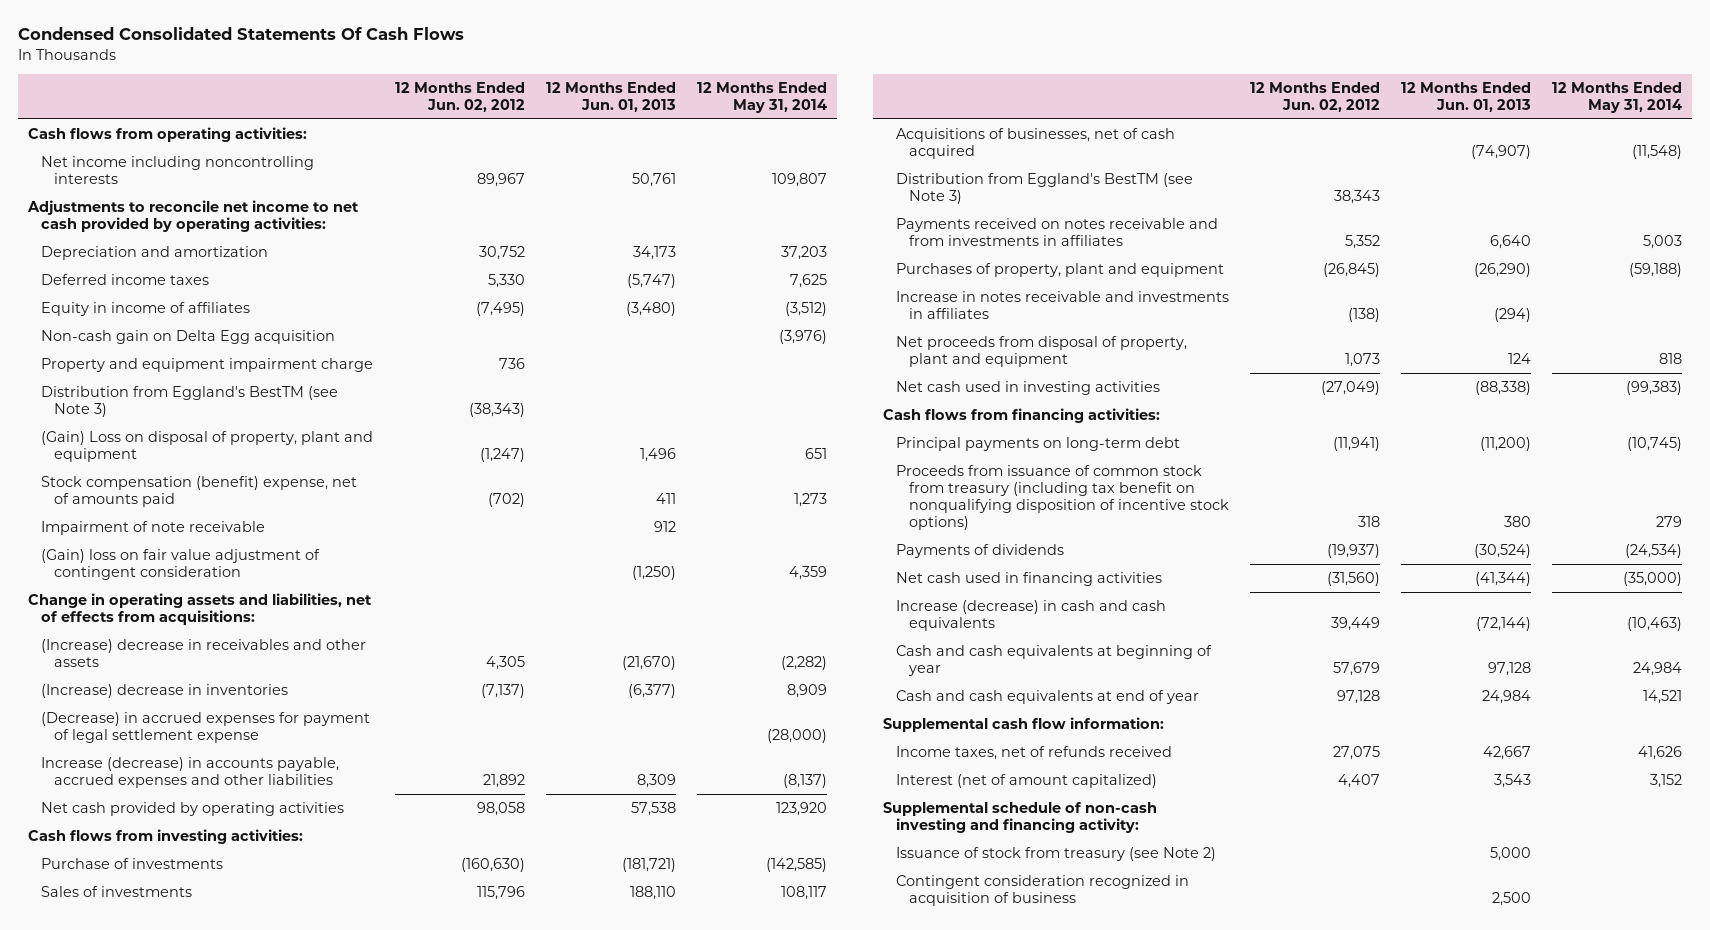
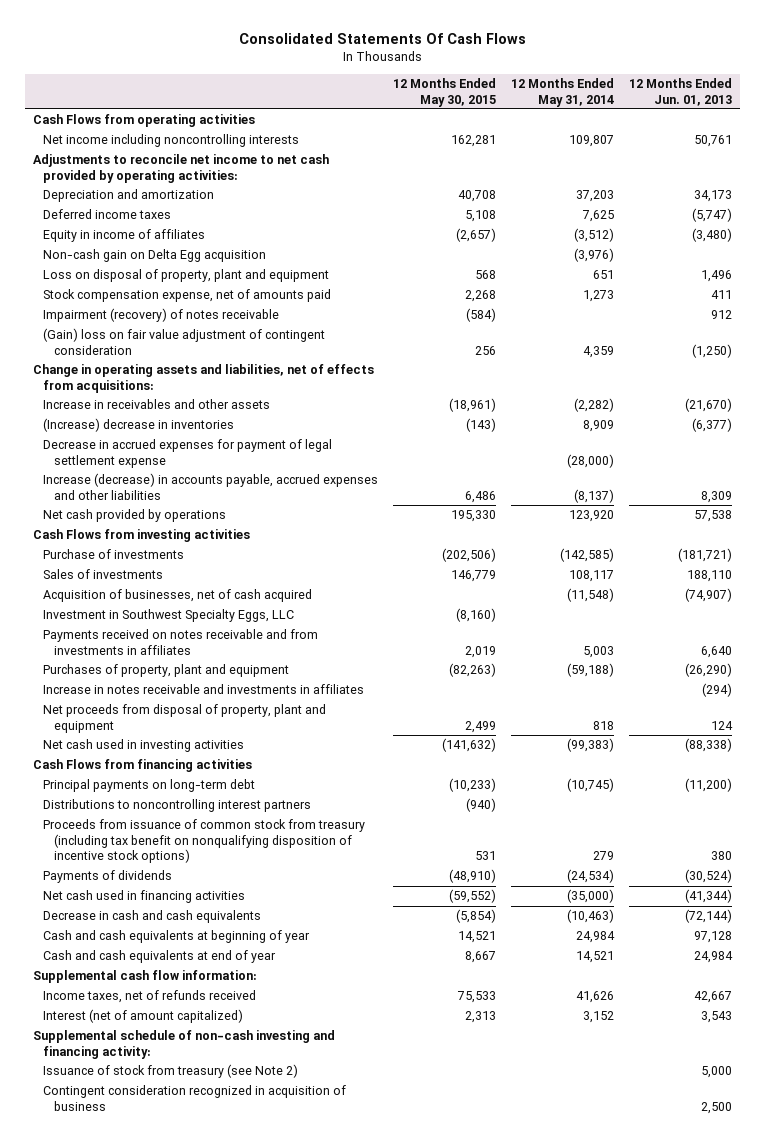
- Condensed Consolidated Statements Of Cash Flows
+ Consolidated Statements Of Cash Flows
- | 12 Months Ended Jun. 02, 2012 | 12 Months Ended Jun. 01, 2013 | 12 Months Ended May 31, 2014
+ | 12 Months Ended May 30, 2015 | 12 Months Ended May 31, 2014 | 12 Months Ended Jun. 01, 2013
- Cash flows from operating activities:
+ Cash Flows from operating activities
- Property and equipment impairment charge | 736 | |
- Distribution from Eggland's BestTM (see Note 3) | (38,343) | |
- (Gain) Loss on disposal of property, plant and equipment | (1,247) | 1,496 | 651
- Stock compensation (benefit) expense, net of amounts paid | (702) | 411 | 1,273
- Impairment of note receivable | | 912 |
+ Loss on disposal of property, plant and equipment | 568 | 651 | 1,496
+ Stock compensation expense, net of amounts paid | 2,268 | 1,273 | 411
+ Impairment (recovery) of notes receivable | (584) | | 912
- (Increase) decrease in receivables and other assets | 4,305 | (21,670) | (2,282)
+ Increase in receivables and other assets | (18,961) | (2,282) | (21,670)
- (Decrease) in accrued expenses for payment of legal settlement expense | | | (28,000)
+ Decrease in accrued expenses for payment of legal settlement expense | | (28,000) |
- Net cash provided by operating activities | 98,058 | 57,538 | 123,920
- Cash flows from investing activities:
+ Net cash provided by operations | 195,330 | 123,920 | 57,538
+ Cash Flows from investing activities
- Acquisitions of businesses, net of cash acquired | | (74,907) | (11,548)
- Distribution from Eggland's BestTM (see Note 3) | 38,343 | |
+ Acquisition of businesses, net of cash acquired | | (11,548) | (74,907)
+ Investment in Southwest Specialty Eggs, LLC | (8,160) | |
- Cash flows from financing activities:
+ Cash Flows from financing activities
+ Distributions to noncontrolling interest partners | (940) | |
- Increase (decrease) in cash and cash equivalents | 39,449 | (72,144) | (10,463)
+ Decrease in cash and cash equivalents | (5,854) | (10,463) | (72,144)

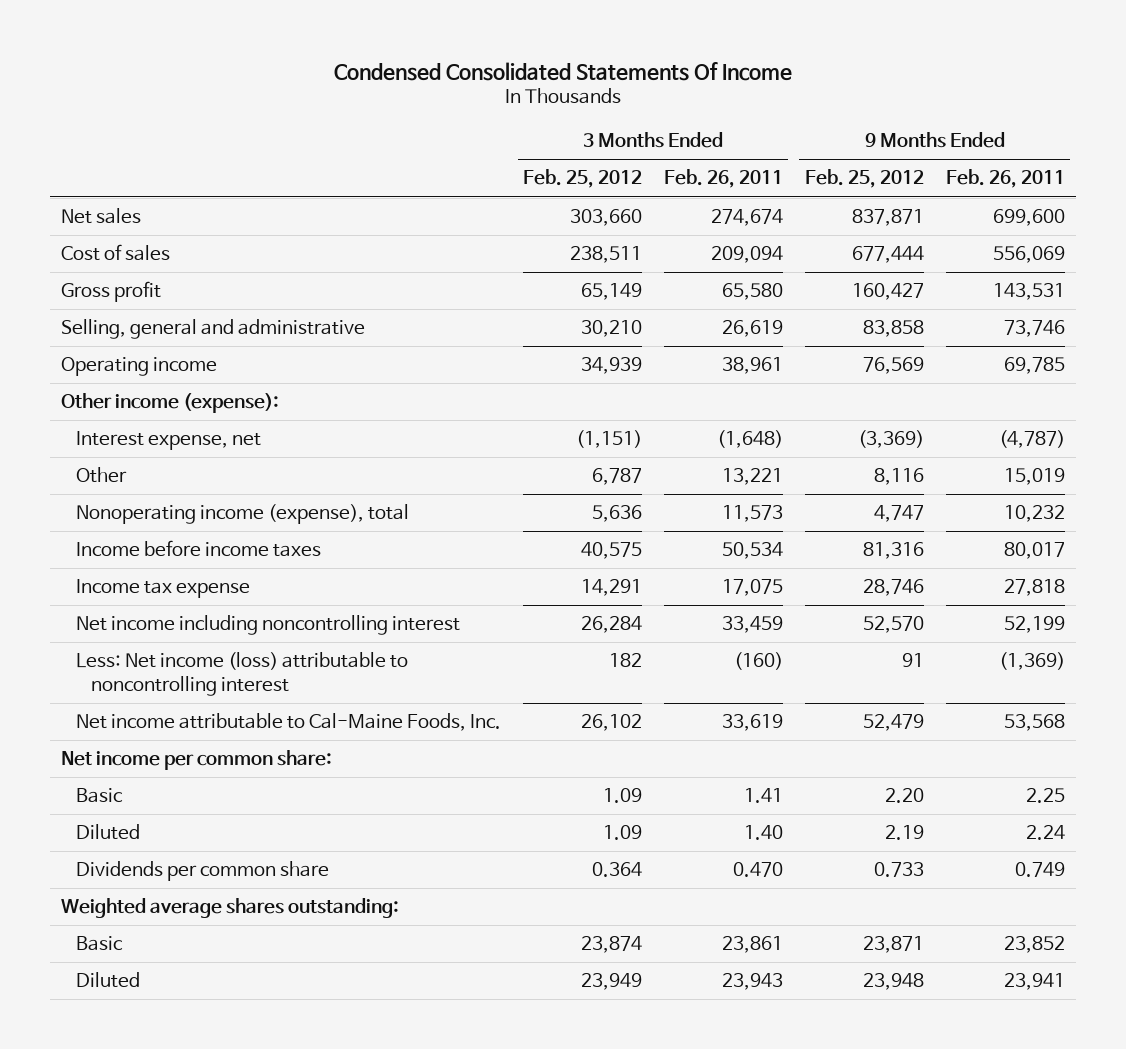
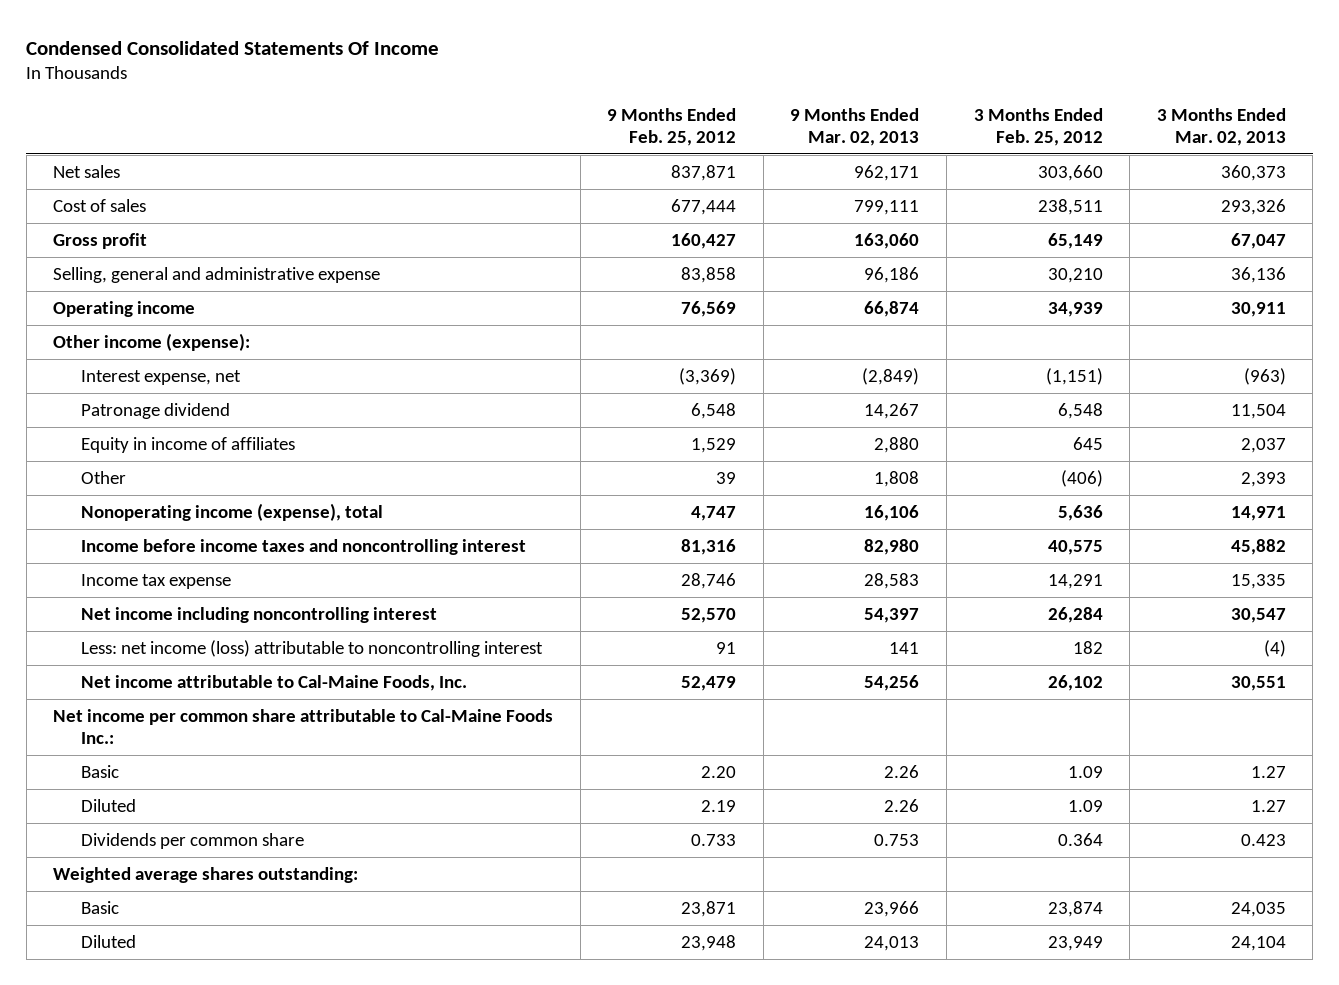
- | 3 Months Ended Feb. 25, 2012 | 3 Months Ended Feb. 26, 2011 | 9 Months Ended Feb. 25, 2012 | 9 Months Ended Feb. 26, 2011
+ | 9 Months Ended Feb. 25, 2012 | 9 Months Ended Mar. 02, 2013 | 3 Months Ended Feb. 25, 2012 | 3 Months Ended Mar. 02, 2013
- Selling, general and administrative | 30,210 | 26,619 | 83,858 | 73,746
+ Selling, general and administrative expense | 83,858 | 96,186 | 30,210 | 36,136
- Other | 6,787 | 13,221 | 8,116 | 15,019
+ Patronage dividend | 6,548 | 14,267 | 6,548 | 11,504
+ Equity in income of affiliates | 1,529 | 2,880 | 645 | 2,037
+ Other | 39 | 1,808 | (406) | 2,393
- Income before income taxes | 40,575 | 50,534 | 81,316 | 80,017
+ Income before income taxes and noncontrolling interest | 81,316 | 82,980 | 40,575 | 45,882
- Less: Net income (loss) attributable to noncontrolling interest | 182 | (160) | 91 | (1,369)
+ Less: net income (loss) attributable to noncontrolling interest | 91 | 141 | 182 | (4)
- Net income per common share:
+ Net income per common share attributable to Cal-Maine Foods Inc.:

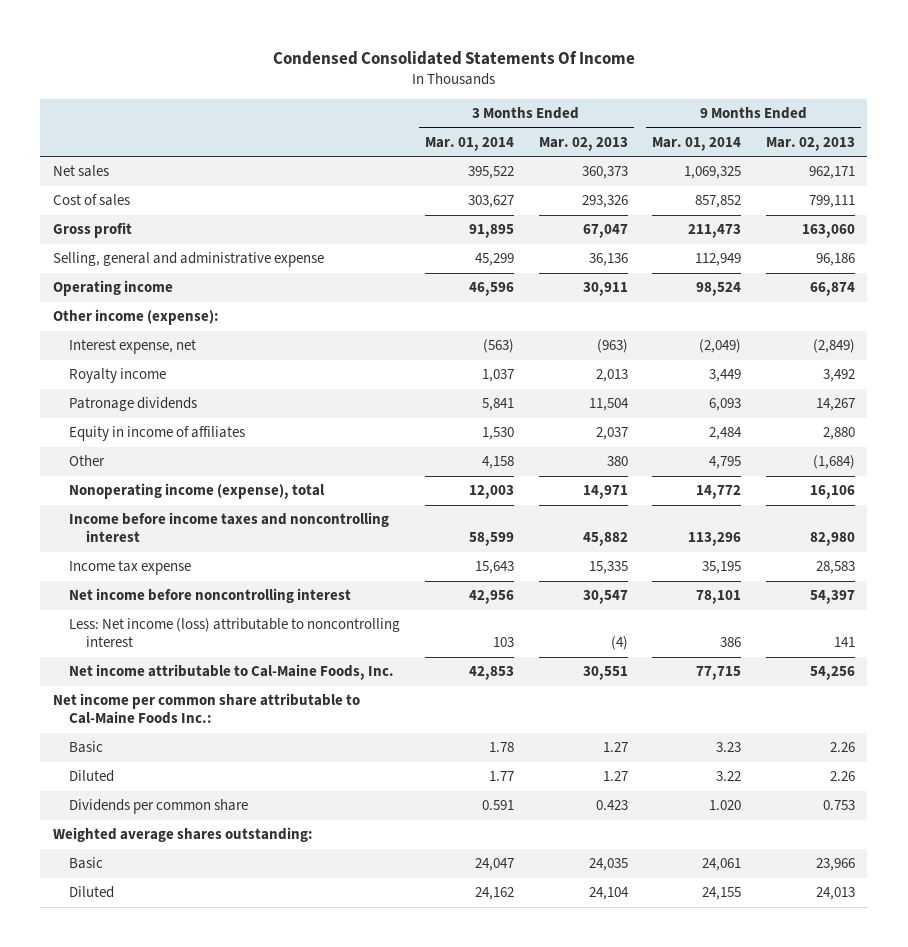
- | 9 Months Ended Feb. 25, 2012 | 9 Months Ended Mar. 02, 2013 | 3 Months Ended Feb. 25, 2012 | 3 Months Ended Mar. 02, 2013
+ | 3 Months Ended Mar. 01, 2014 | 3 Months Ended Mar. 02, 2013 | 9 Months Ended Mar. 01, 2014 | 9 Months Ended Mar. 02, 2013
- Patronage dividend | 6,548 | 14,267 | 6,548 | 11,504
+ Royalty income | 1,037 | 2,013 | 3,449 | 3,492
+ Patronage dividends | 5,841 | 11,504 | 6,093 | 14,267
- Other | 39 | 1,808 | (406) | 2,393
+ Other | 4,158 | 380 | 4,795 | (1,684)
- Net income including noncontrolling interest | 52,570 | 54,397 | 26,284 | 30,547
- Less: net income (loss) attributable to noncontrolling interest | 91 | 141 | 182 | (4)
+ Net income before noncontrolling interest | 42,956 | 30,547 | 78,101 | 54,397
+ Less: Net income (loss) attributable to noncontrolling interest | 103 | (4) | 386 | 141

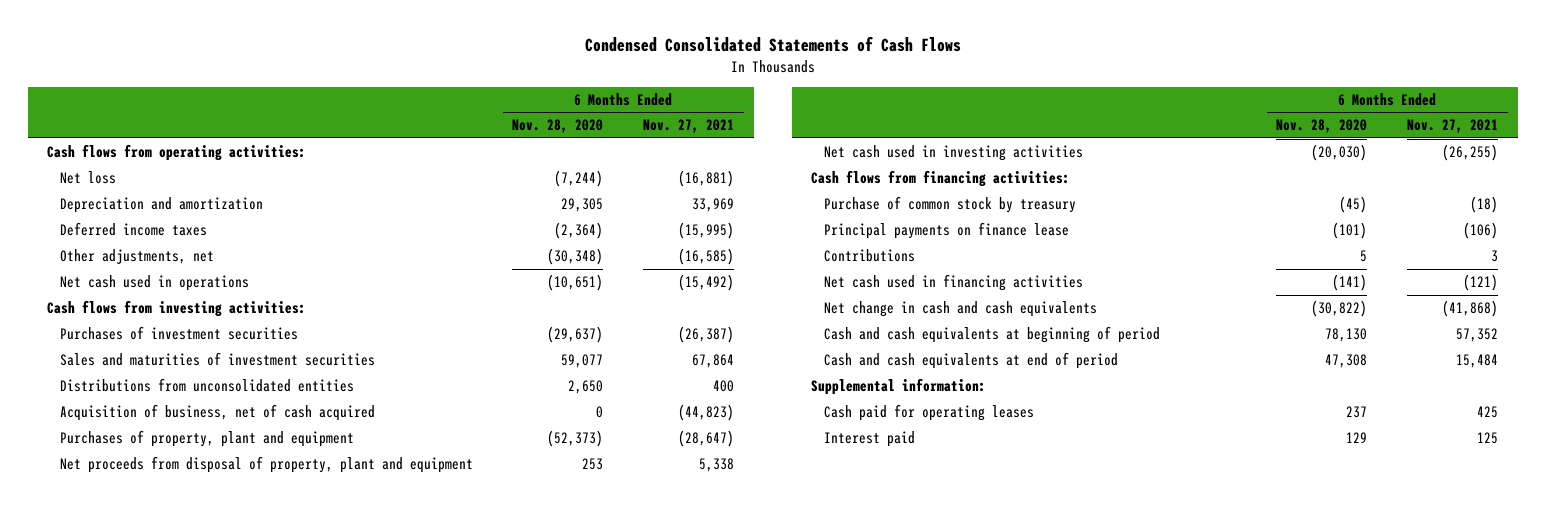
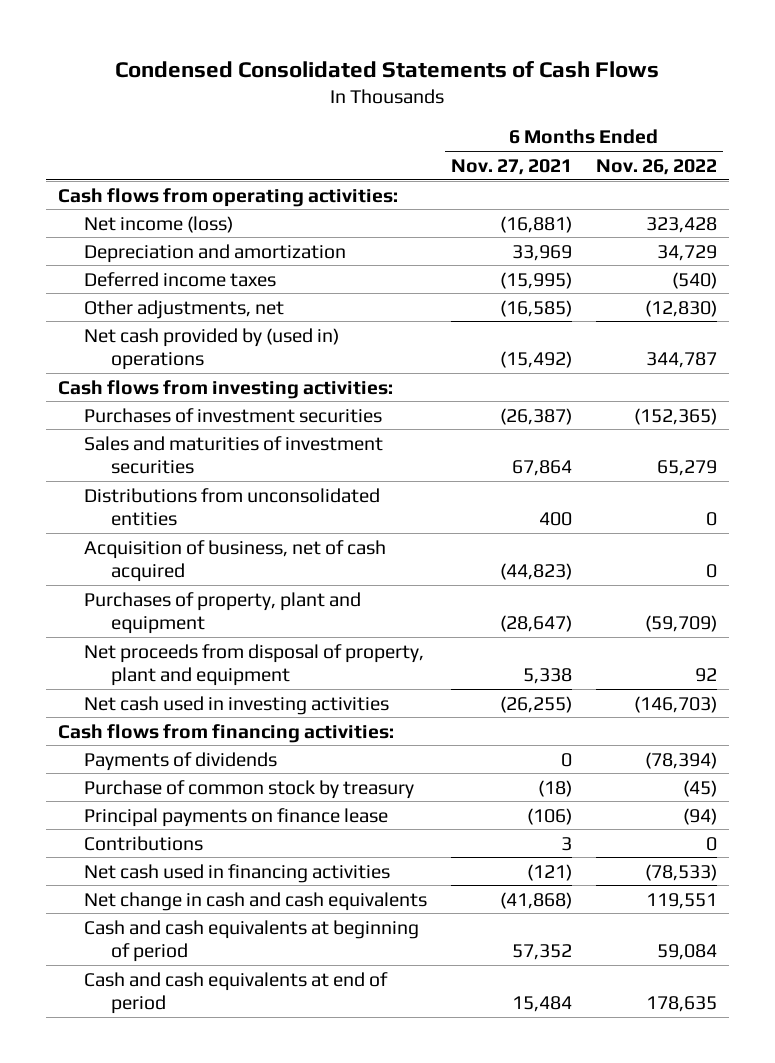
- | 6 Months Ended Nov. 28, 2020 | 6 Months Ended Nov. 27, 2021
+ | 6 Months Ended Nov. 27, 2021 | 6 Months Ended Nov. 26, 2022
- Net loss | (7,244) | (16,881)
+ Net income (loss) | (16,881) | 323,428
- Net cash used in operations | (10,651) | (15,492)
+ Net cash provided by (used in) operations | (15,492) | 344,787
+ Payments of dividends | 0 | (78,394)
- Supplemental information:
- Cash paid for operating leases | 237 | 425
- Interest paid | 129 | 125

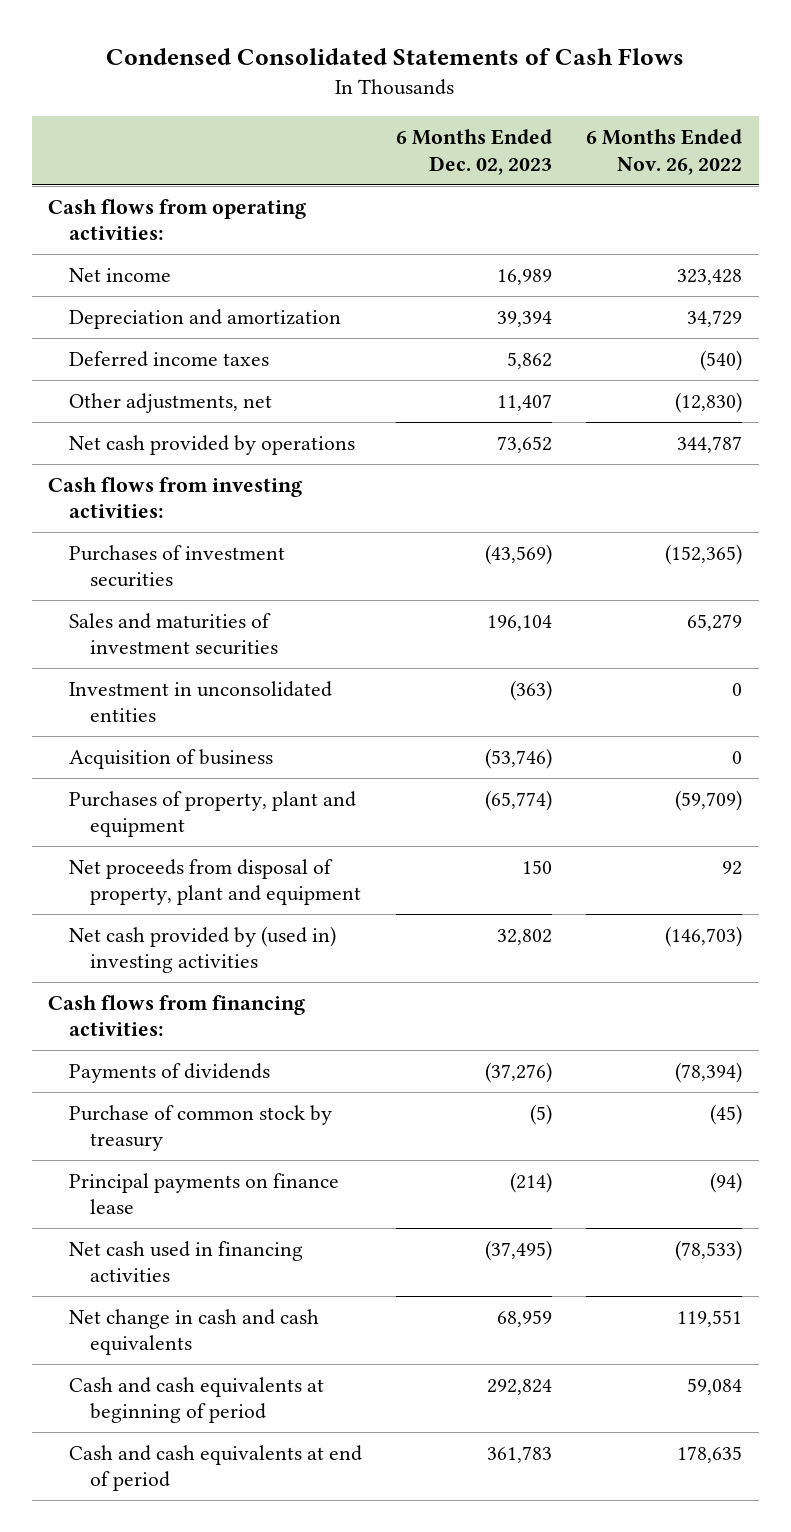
- | 6 Months Ended Nov. 27, 2021 | 6 Months Ended Nov. 26, 2022
+ | 6 Months Ended Dec. 02, 2023 | 6 Months Ended Nov. 26, 2022
- Net income (loss) | (16,881) | 323,428
+ Net income | 16,989 | 323,428
- Net cash provided by (used in) operations | (15,492) | 344,787
+ Net cash provided by operations | 73,652 | 344,787
- Distributions from unconsolidated entities | 400 | 0
- Acquisition of business, net of cash acquired | (44,823) | 0
+ Investment in unconsolidated entities | (363) | 0
+ Acquisition of business | (53,746) | 0
- Net cash used in investing activities | (26,255) | (146,703)
+ Net cash provided by (used in) investing activities | 32,802 | (146,703)
- Contributions | 3 | 0

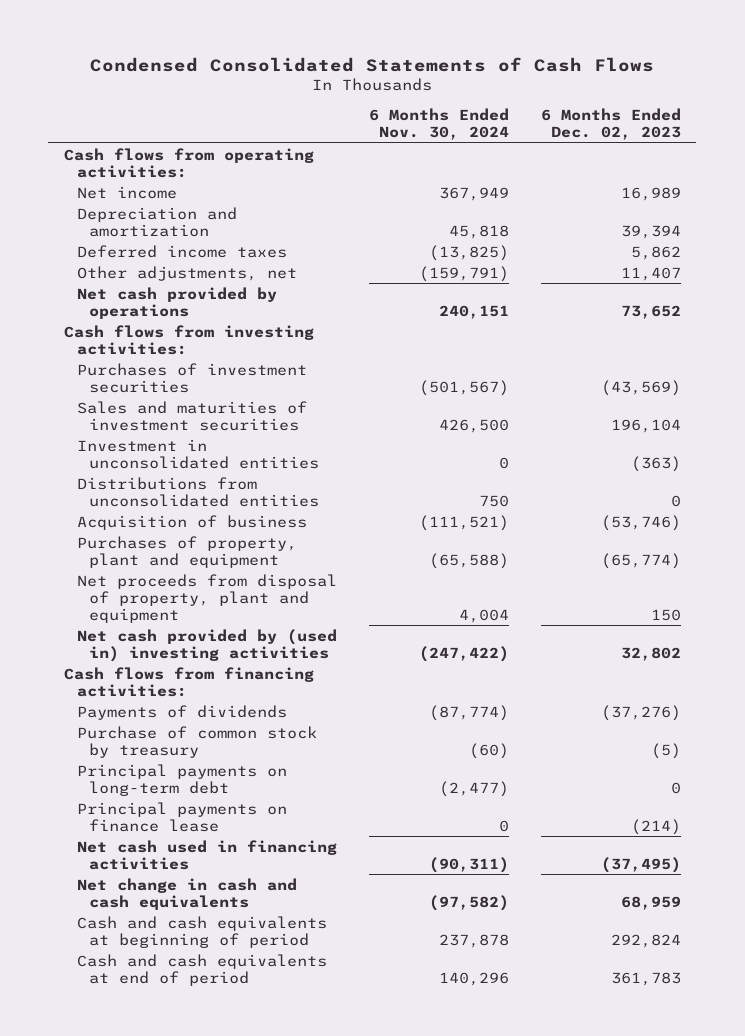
- | 6 Months Ended Dec. 02, 2023 | 6 Months Ended Nov. 26, 2022
+ | 6 Months Ended Nov. 30, 2024 | 6 Months Ended Dec. 02, 2023
+ Distributions from unconsolidated entities | 750 | 0
+ Principal payments on long-term debt | (2,477) | 0

